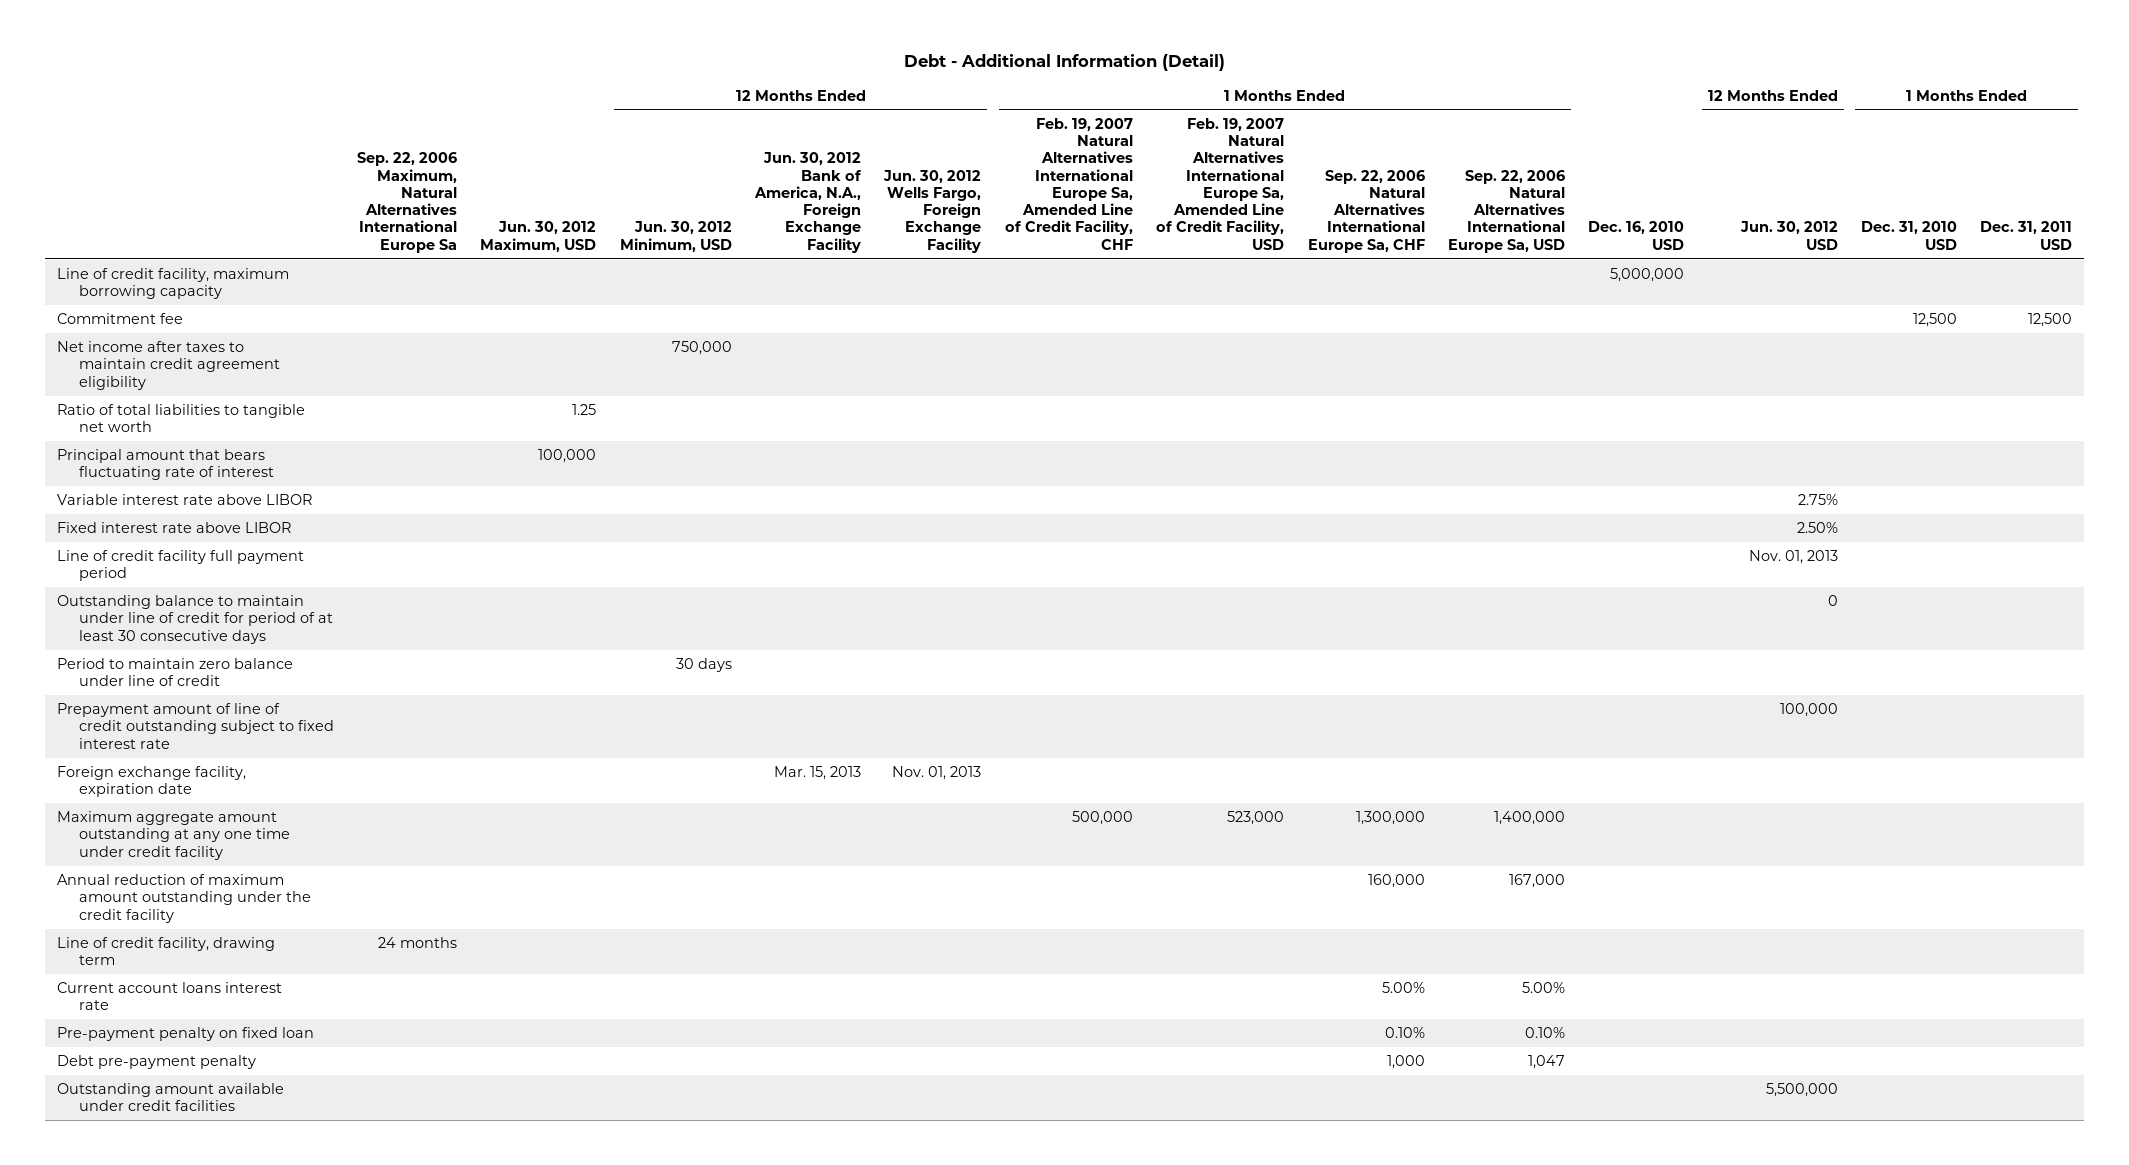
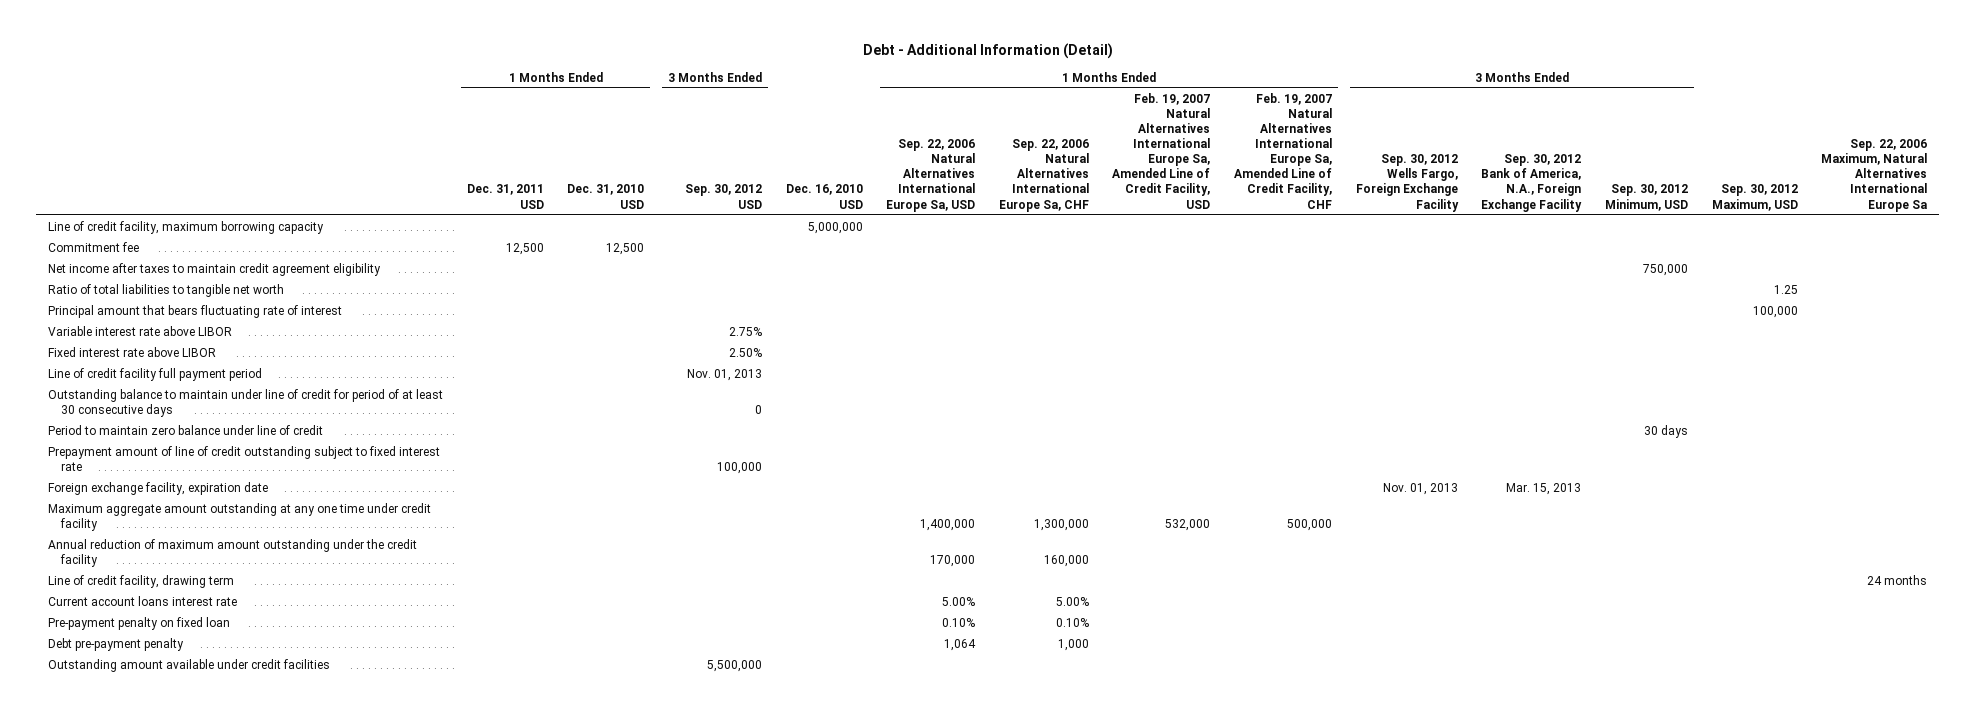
- | Sep. 22, 2006 Maximum, Natural Alternatives International Europe Sa | Jun. 30, 2012 Maximum, USD | 12 Months Ended Jun. 30, 2012 Minimum, USD | 12 Months Ended Jun. 30, 2012 Bank of America, N.A., Foreign Exchange Facility | 12 Months Ended Jun. 30, 2012 Wells Fargo, Foreign Exchange Facility | 1 Months Ended Feb. 19, 2007 Natural Alternatives International Europe Sa, Amended Line of Credit Facility, CHF | 1 Months Ended Feb. 19, 2007 Natural Alternatives International Europe Sa, Amended Line of Credit Facility, USD | 1 Months Ended Sep. 22, 2006 Natural Alternatives International Europe Sa, CHF | 1 Months Ended Sep. 22, 2006 Natural Alternatives International Europe Sa, USD | Dec. 16, 2010 USD | 12 Months Ended Jun. 30, 2012 USD | 1 Months Ended Dec. 31, 2010 USD | 1 Months Ended Dec. 31, 2011 USD
+ | 1 Months Ended Dec. 31, 2011 USD | 1 Months Ended Dec. 31, 2010 USD | 3 Months Ended Sep. 30, 2012 USD | Dec. 16, 2010 USD | 1 Months Ended Sep. 22, 2006 Natural Alternatives International Europe Sa, USD | 1 Months Ended Sep. 22, 2006 Natural Alternatives International Europe Sa, CHF | 1 Months Ended Feb. 19, 2007 Natural Alternatives International Europe Sa, Amended Line of Credit Facility, USD | 1 Months Ended Feb. 19, 2007 Natural Alternatives International Europe Sa, Amended Line of Credit Facility, CHF | 3 Months Ended Sep. 30, 2012 Wells Fargo, Foreign Exchange Facility | 3 Months Ended Sep. 30, 2012 Bank of America, N.A., Foreign Exchange Facility | 3 Months Ended Sep. 30, 2012 Minimum, USD | Sep. 30, 2012 Maximum, USD | Sep. 22, 2006 Maximum, Natural Alternatives International Europe Sa
- Maximum aggregate amount outstanding at any one time under credit facility | | | | | | 500,000 | 523,000 | 1,300,000 | 1,400,000 | | | |
- Annual reduction of maximum amount outstanding under the credit facility | | | | | | | | 160,000 | 167,000 | | | |
+ Maximum aggregate amount outstanding at any one time under credit facility | | | | | 1,400,000 | 1,300,000 | 532,000 | 500,000 | | | | |
+ Annual reduction of maximum amount outstanding under the credit facility | | | | | 170,000 | 160,000 | | | | | | |
- Debt pre-payment penalty | | | | | | | | 1,000 | 1,047 | | | |
+ Debt pre-payment penalty | | | | | 1,064 | 1,000 | | | | | | |

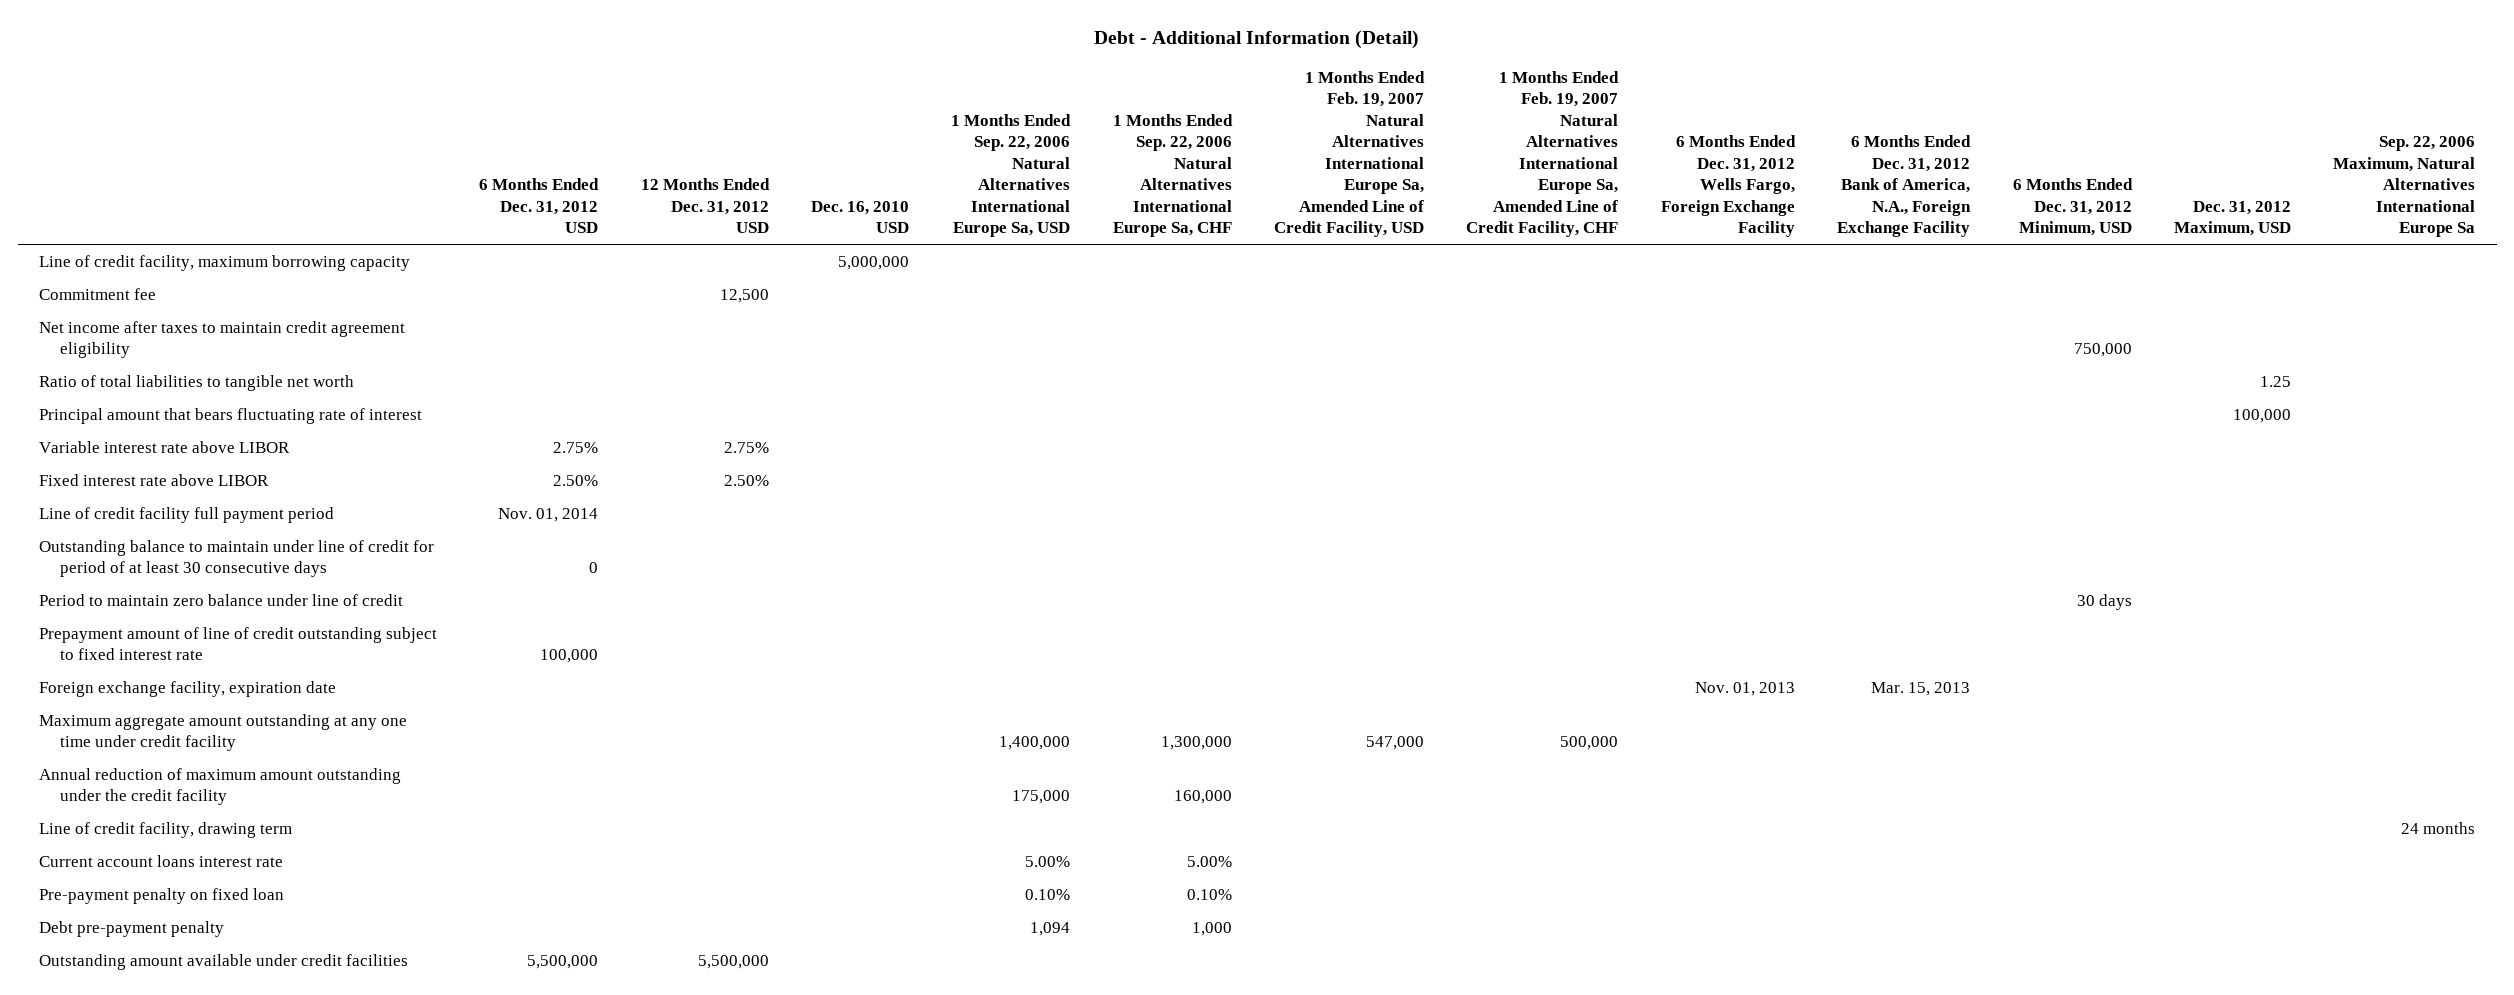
- | 1 Months Ended Dec. 31, 2011 USD | 1 Months Ended Dec. 31, 2010 USD | 3 Months Ended Sep. 30, 2012 USD | Dec. 16, 2010 USD | 1 Months Ended Sep. 22, 2006 Natural Alternatives International Europe Sa, USD | 1 Months Ended Sep. 22, 2006 Natural Alternatives International Europe Sa, CHF | 1 Months Ended Feb. 19, 2007 Natural Alternatives International Europe Sa, Amended Line of Credit Facility, USD | 1 Months Ended Feb. 19, 2007 Natural Alternatives International Europe Sa, Amended Line of Credit Facility, CHF | 3 Months Ended Sep. 30, 2012 Wells Fargo, Foreign Exchange Facility | 3 Months Ended Sep. 30, 2012 Bank of America, N.A., Foreign Exchange Facility | 3 Months Ended Sep. 30, 2012 Minimum, USD | Sep. 30, 2012 Maximum, USD | Sep. 22, 2006 Maximum, Natural Alternatives International Europe Sa
+ | 6 Months Ended Dec. 31, 2012 USD | 12 Months Ended Dec. 31, 2012 USD | Dec. 16, 2010 USD | 1 Months Ended Sep. 22, 2006 Natural Alternatives International Europe Sa, USD | 1 Months Ended Sep. 22, 2006 Natural Alternatives International Europe Sa, CHF | 1 Months Ended Feb. 19, 2007 Natural Alternatives International Europe Sa, Amended Line of Credit Facility, USD | 1 Months Ended Feb. 19, 2007 Natural Alternatives International Europe Sa, Amended Line of Credit Facility, CHF | 6 Months Ended Dec. 31, 2012 Wells Fargo, Foreign Exchange Facility | 6 Months Ended Dec. 31, 2012 Bank of America, N.A., Foreign Exchange Facility | 6 Months Ended Dec. 31, 2012 Minimum, USD | Dec. 31, 2012 Maximum, USD | Sep. 22, 2006 Maximum, Natural Alternatives International Europe Sa
- Maximum aggregate amount outstanding at any one time under credit facility | | | | | 1,400,000 | 1,300,000 | 532,000 | 500,000 | | | | |
- Annual reduction of maximum amount outstanding under the credit facility | | | | | 170,000 | 160,000 | | | | | | |
+ Maximum aggregate amount outstanding at any one time under credit facility | | | | 1,400,000 | 1,300,000 | 547,000 | 500,000 | | | | |
+ Annual reduction of maximum amount outstanding under the credit facility | | | | 175,000 | 160,000 | | | | | | |
- Debt pre-payment penalty | | | | | 1,064 | 1,000 | | | | | | |
+ Debt pre-payment penalty | | | | 1,094 | 1,000 | | | | | | |

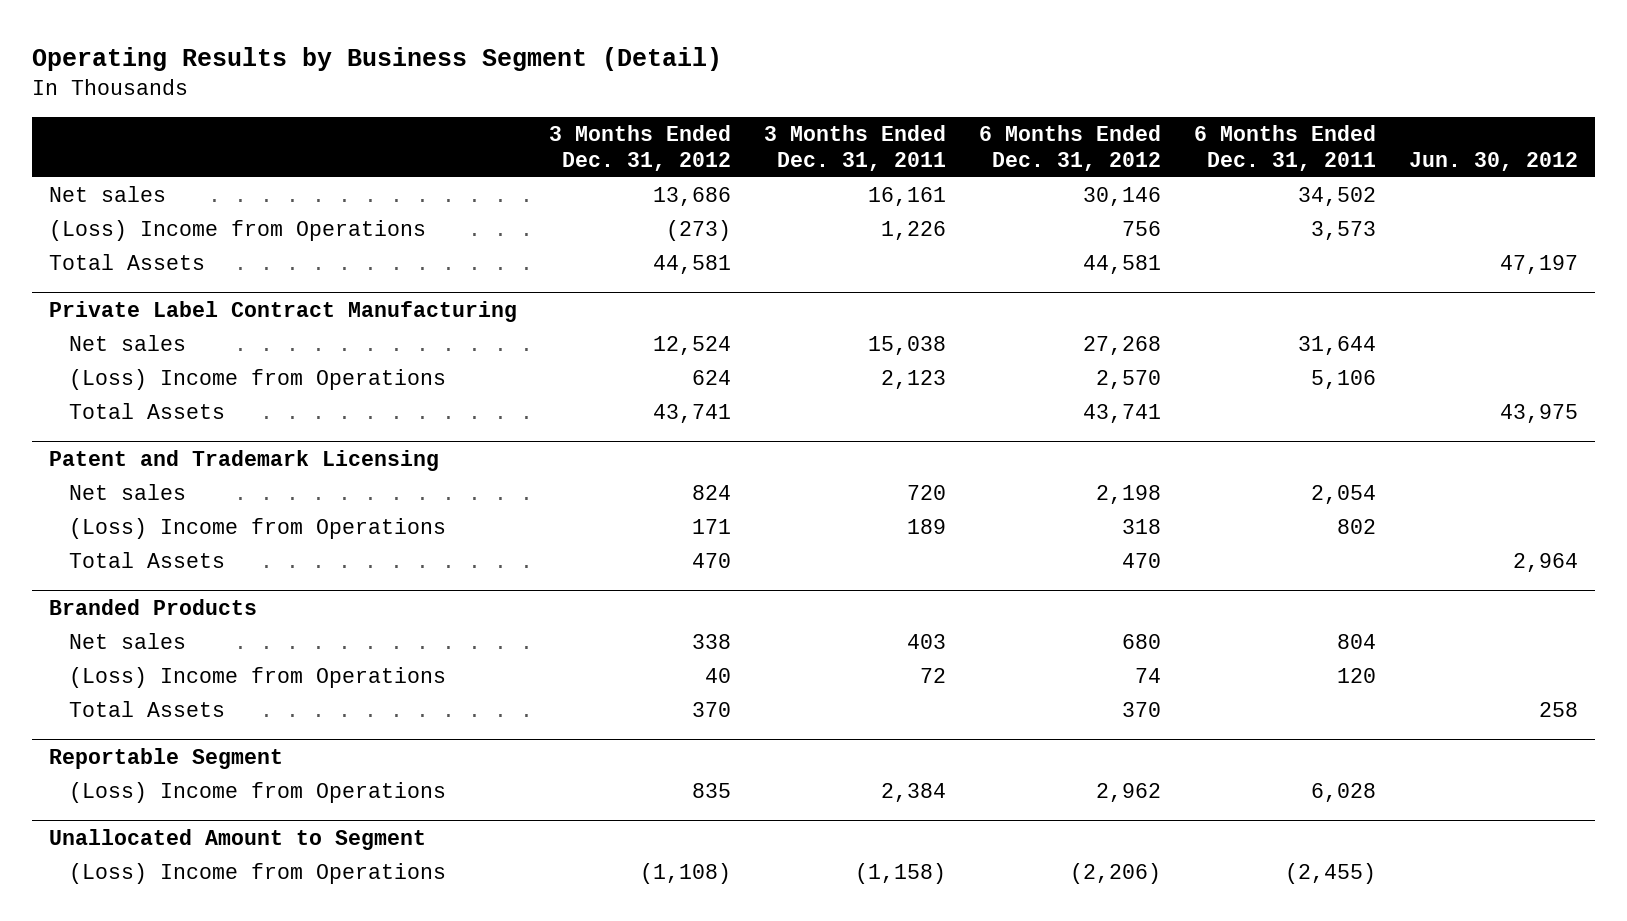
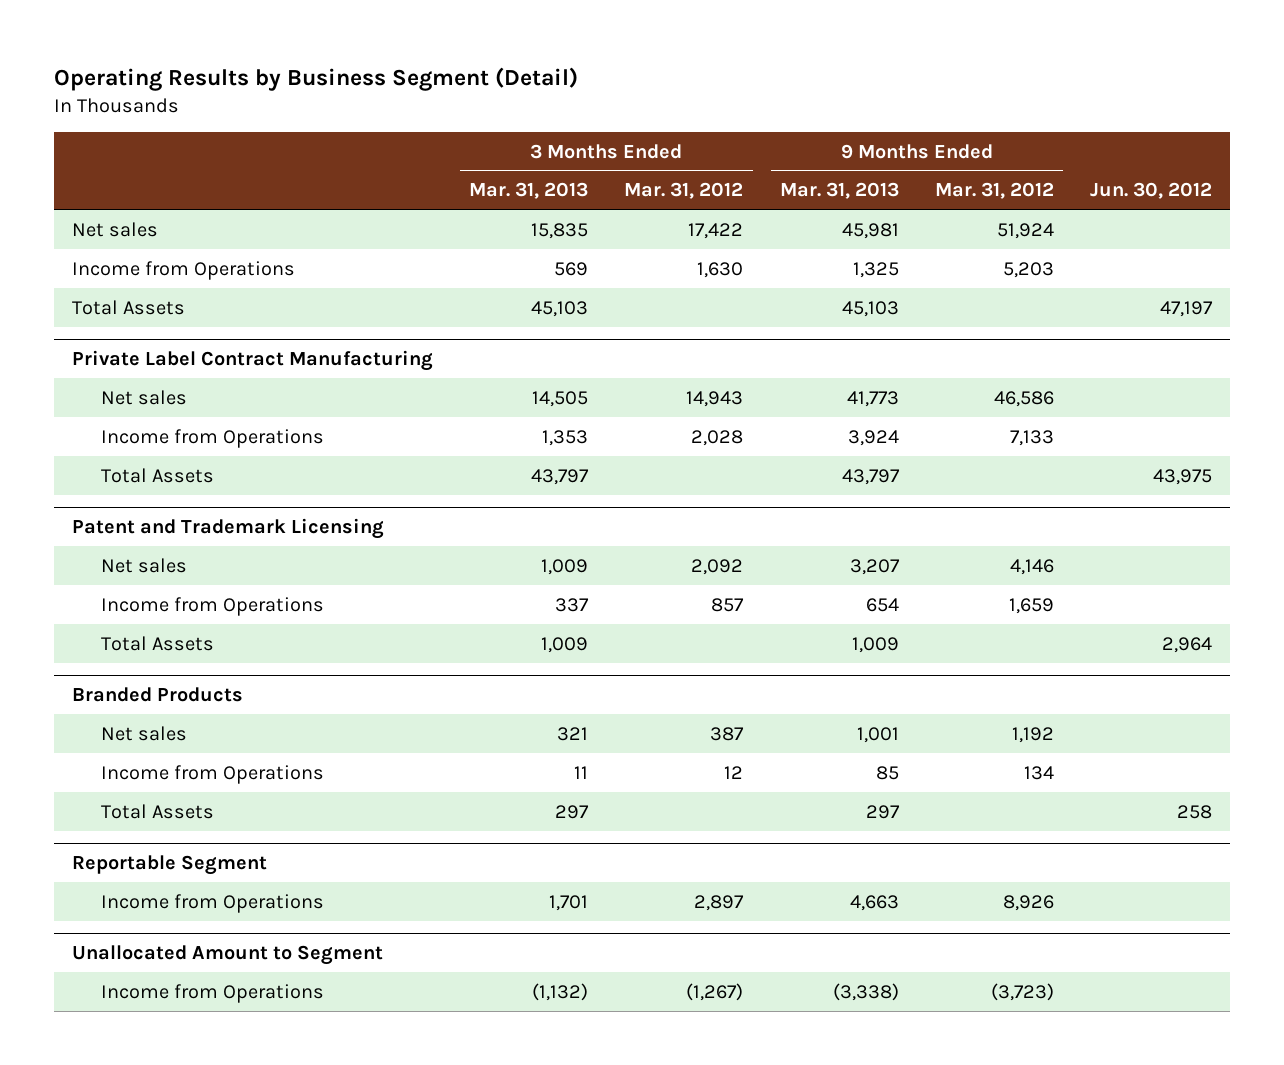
- | 3 Months Ended Dec. 31, 2012 | 3 Months Ended Dec. 31, 2011 | 6 Months Ended Dec. 31, 2012 | 6 Months Ended Dec. 31, 2011 | Jun. 30, 2012
+ | 3 Months Ended Mar. 31, 2013 | 3 Months Ended Mar. 31, 2012 | 9 Months Ended Mar. 31, 2013 | 9 Months Ended Mar. 31, 2012 | Jun. 30, 2012
- (Loss) Income from Operations | (273) | 1,226 | 756 | 3,573 |
+ Income from Operations | 569 | 1,630 | 1,325 | 5,203 |
@ Private Label Contract Manufacturing
- (Loss) Income from Operations | 624 | 2,123 | 2,570 | 5,106 |
+ Income from Operations | 1,353 | 2,028 | 3,924 | 7,133 |
@ Patent and Trademark Licensing
- (Loss) Income from Operations | 171 | 189 | 318 | 802 |
+ Income from Operations | 337 | 857 | 654 | 1,659 |
@ Branded Products
- (Loss) Income from Operations | 40 | 72 | 74 | 120 |
+ Income from Operations | 11 | 12 | 85 | 134 |
@ Reportable Segment
- (Loss) Income from Operations | 835 | 2,384 | 2,962 | 6,028 |
+ Income from Operations | 1,701 | 2,897 | 4,663 | 8,926 |
@ Unallocated Amount to Segment
- (Loss) Income from Operations | (1,108) | (1,158) | (2,206) | (2,455) |
+ Income from Operations | (1,132) | (1,267) | (3,338) | (3,723) |

